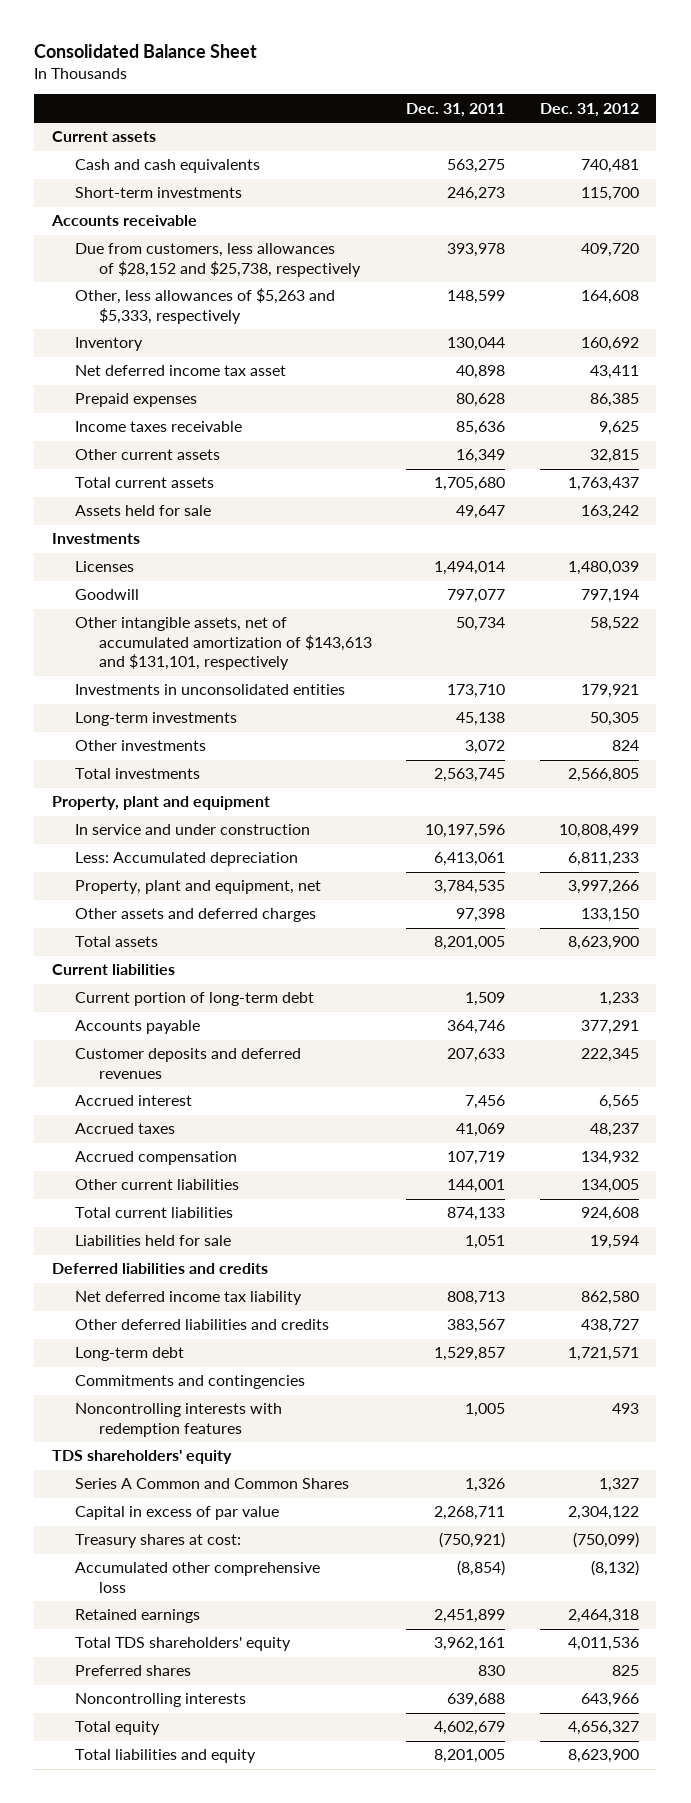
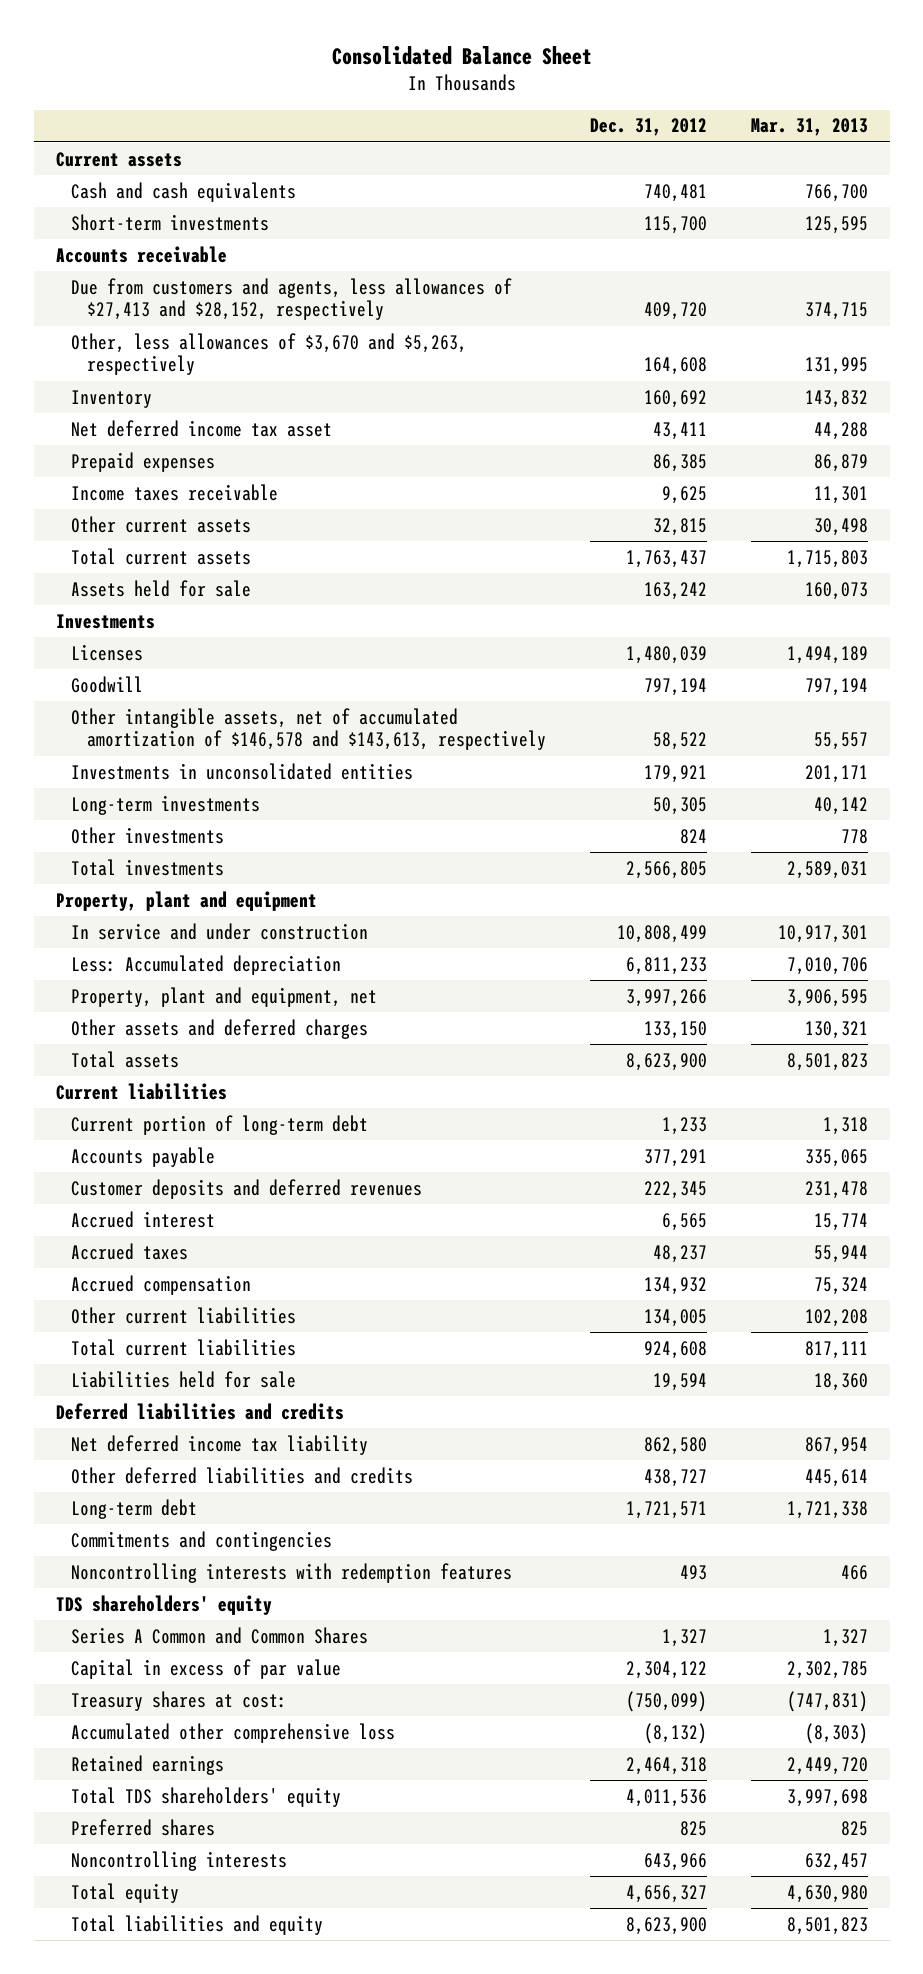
- | Dec. 31, 2011 | Dec. 31, 2012
+ | Dec. 31, 2012 | Mar. 31, 2013
- Due from customers, less allowances of $28,152 and $25,738, respectively | 393,978 | 409,720
- Other, less allowances of $5,263 and $5,333, respectively | 148,599 | 164,608
+ Due from customers and agents, less allowances of $27,413 and $28,152, respectively | 409,720 | 374,715
+ Other, less allowances of $3,670 and $5,263, respectively | 164,608 | 131,995
- Other intangible assets, net of accumulated amortization of $143,613 and $131,101, respectively | 50,734 | 58,522
+ Other intangible assets, net of accumulated amortization of $146,578 and $143,613, respectively | 58,522 | 55,557

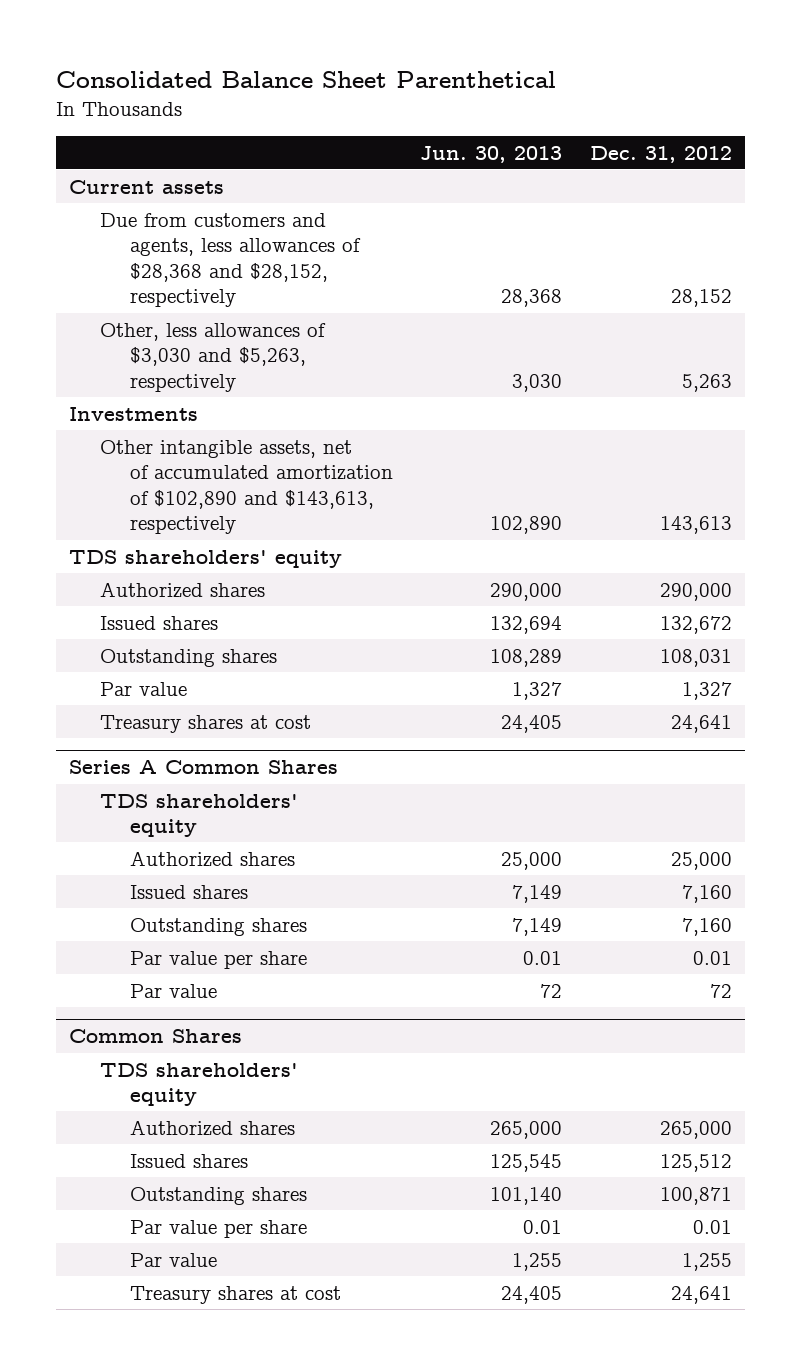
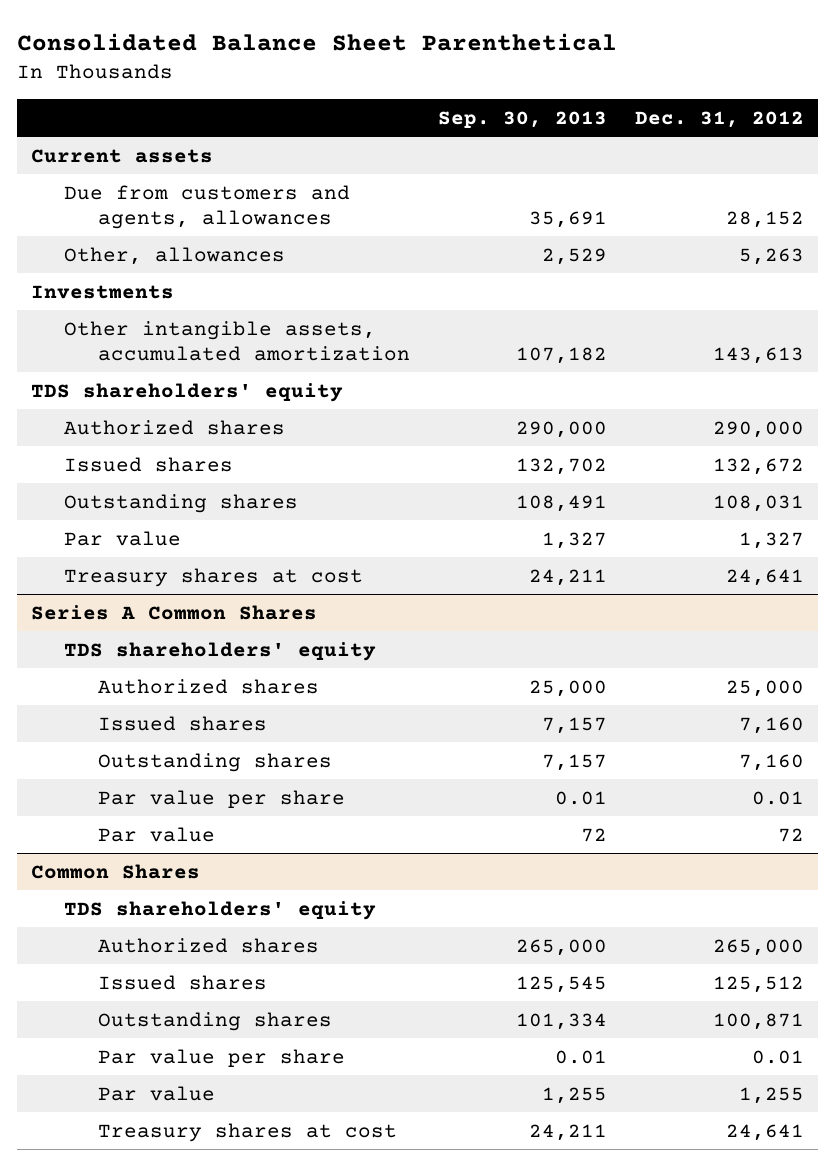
- | Jun. 30, 2013 | Dec. 31, 2012
+ | Sep. 30, 2013 | Dec. 31, 2012
- Due from customers and agents, less allowances of $28,368 and $28,152, respectively | 28,368 | 28,152
- Other, less allowances of $3,030 and $5,263, respectively | 3,030 | 5,263
+ Due from customers and agents, allowances | 35,691 | 28,152
+ Other, allowances | 2,529 | 5,263
- Other intangible assets, net of accumulated amortization of $102,890 and $143,613, respectively | 102,890 | 143,613
+ Other intangible assets, accumulated amortization | 107,182 | 143,613

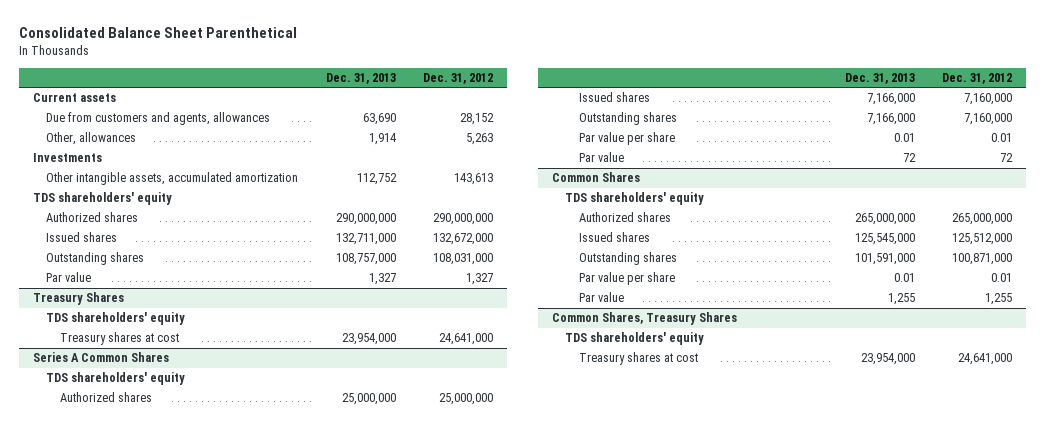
- | Sep. 30, 2013 | Dec. 31, 2012
+ | Dec. 31, 2013 | Dec. 31, 2012
- Authorized shares | 290,000 | 290,000
- Issued shares | 132,702 | 132,672
- Outstanding shares | 108,491 | 108,031
+ Authorized shares | 290,000,000 | 290,000,000
+ Issued shares | 132,711,000 | 132,672,000
+ Outstanding shares | 108,757,000 | 108,031,000
- Treasury shares at cost | 24,211 | 24,641
+ Treasury Shares
+ TDS shareholders' equity
+ Treasury shares at cost | 23,954,000 | 24,641,000
@ Series A Common Shares
- Authorized shares | 25,000 | 25,000
- Issued shares | 7,157 | 7,160
- Outstanding shares | 7,157 | 7,160
+ Authorized shares | 25,000,000 | 25,000,000
+ Issued shares | 7,166,000 | 7,160,000
+ Outstanding shares | 7,166,000 | 7,160,000
@ Common Shares
- Authorized shares | 265,000 | 265,000
- Issued shares | 125,545 | 125,512
- Outstanding shares | 101,334 | 100,871
+ Authorized shares | 265,000,000 | 265,000,000
+ Issued shares | 125,545,000 | 125,512,000
+ Outstanding shares | 101,591,000 | 100,871,000
- Treasury shares at cost | 24,211 | 24,641
+ Common Shares, Treasury Shares
+ TDS shareholders' equity
+ Treasury shares at cost | 23,954,000 | 24,641,000

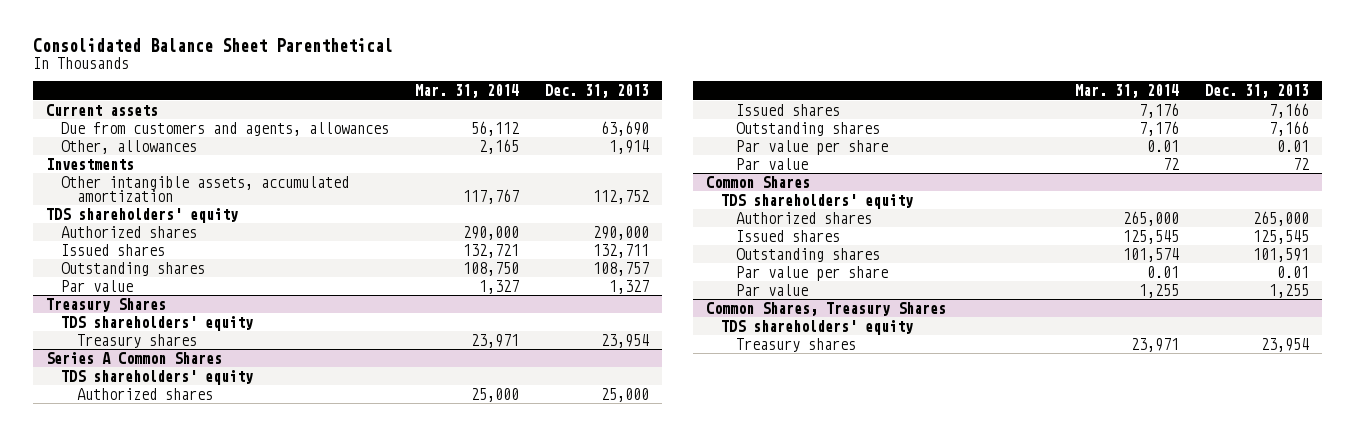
- | Dec. 31, 2013 | Dec. 31, 2012
+ | Mar. 31, 2014 | Dec. 31, 2013
- Authorized shares | 290,000,000 | 290,000,000
- Issued shares | 132,711,000 | 132,672,000
- Outstanding shares | 108,757,000 | 108,031,000
+ Authorized shares | 290,000 | 290,000
+ Issued shares | 132,721 | 132,711
+ Outstanding shares | 108,750 | 108,757
@ Treasury Shares
- Treasury shares at cost | 23,954,000 | 24,641,000
+ Treasury shares | 23,971 | 23,954
@ Series A Common Shares
- Authorized shares | 25,000,000 | 25,000,000
- Issued shares | 7,166,000 | 7,160,000
- Outstanding shares | 7,166,000 | 7,160,000
+ Authorized shares | 25,000 | 25,000
+ Issued shares | 7,176 | 7,166
+ Outstanding shares | 7,176 | 7,166
@ Common Shares
- Authorized shares | 265,000,000 | 265,000,000
- Issued shares | 125,545,000 | 125,512,000
- Outstanding shares | 101,591,000 | 100,871,000
+ Authorized shares | 265,000 | 265,000
+ Issued shares | 125,545 | 125,545
+ Outstanding shares | 101,574 | 101,591
@ Common Shares, Treasury Shares
- Treasury shares at cost | 23,954,000 | 24,641,000
+ Treasury shares | 23,971 | 23,954

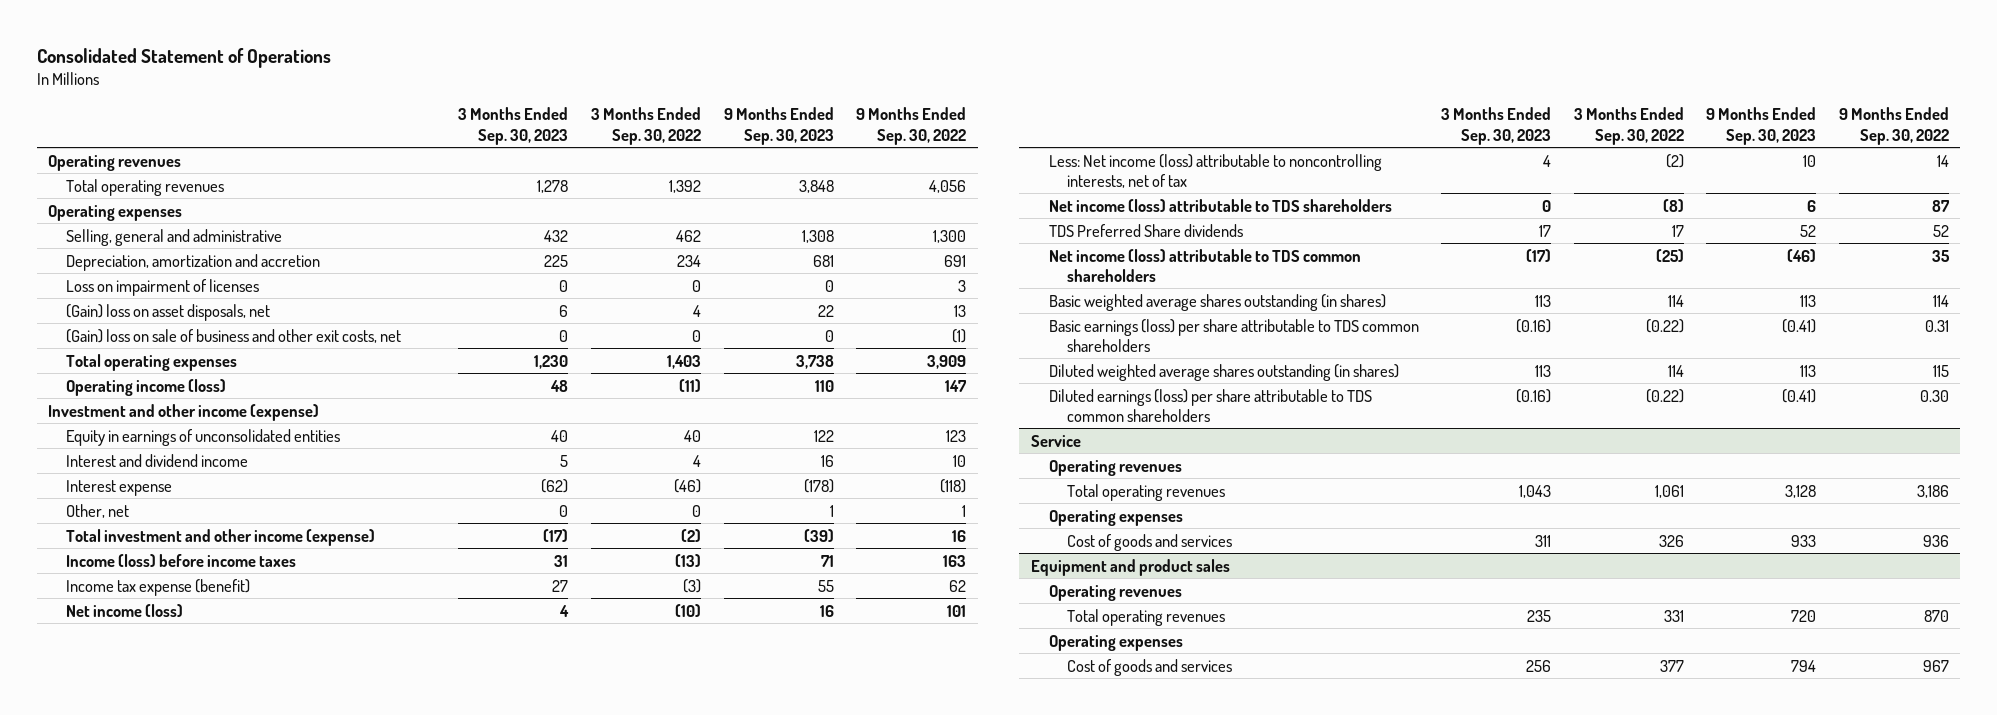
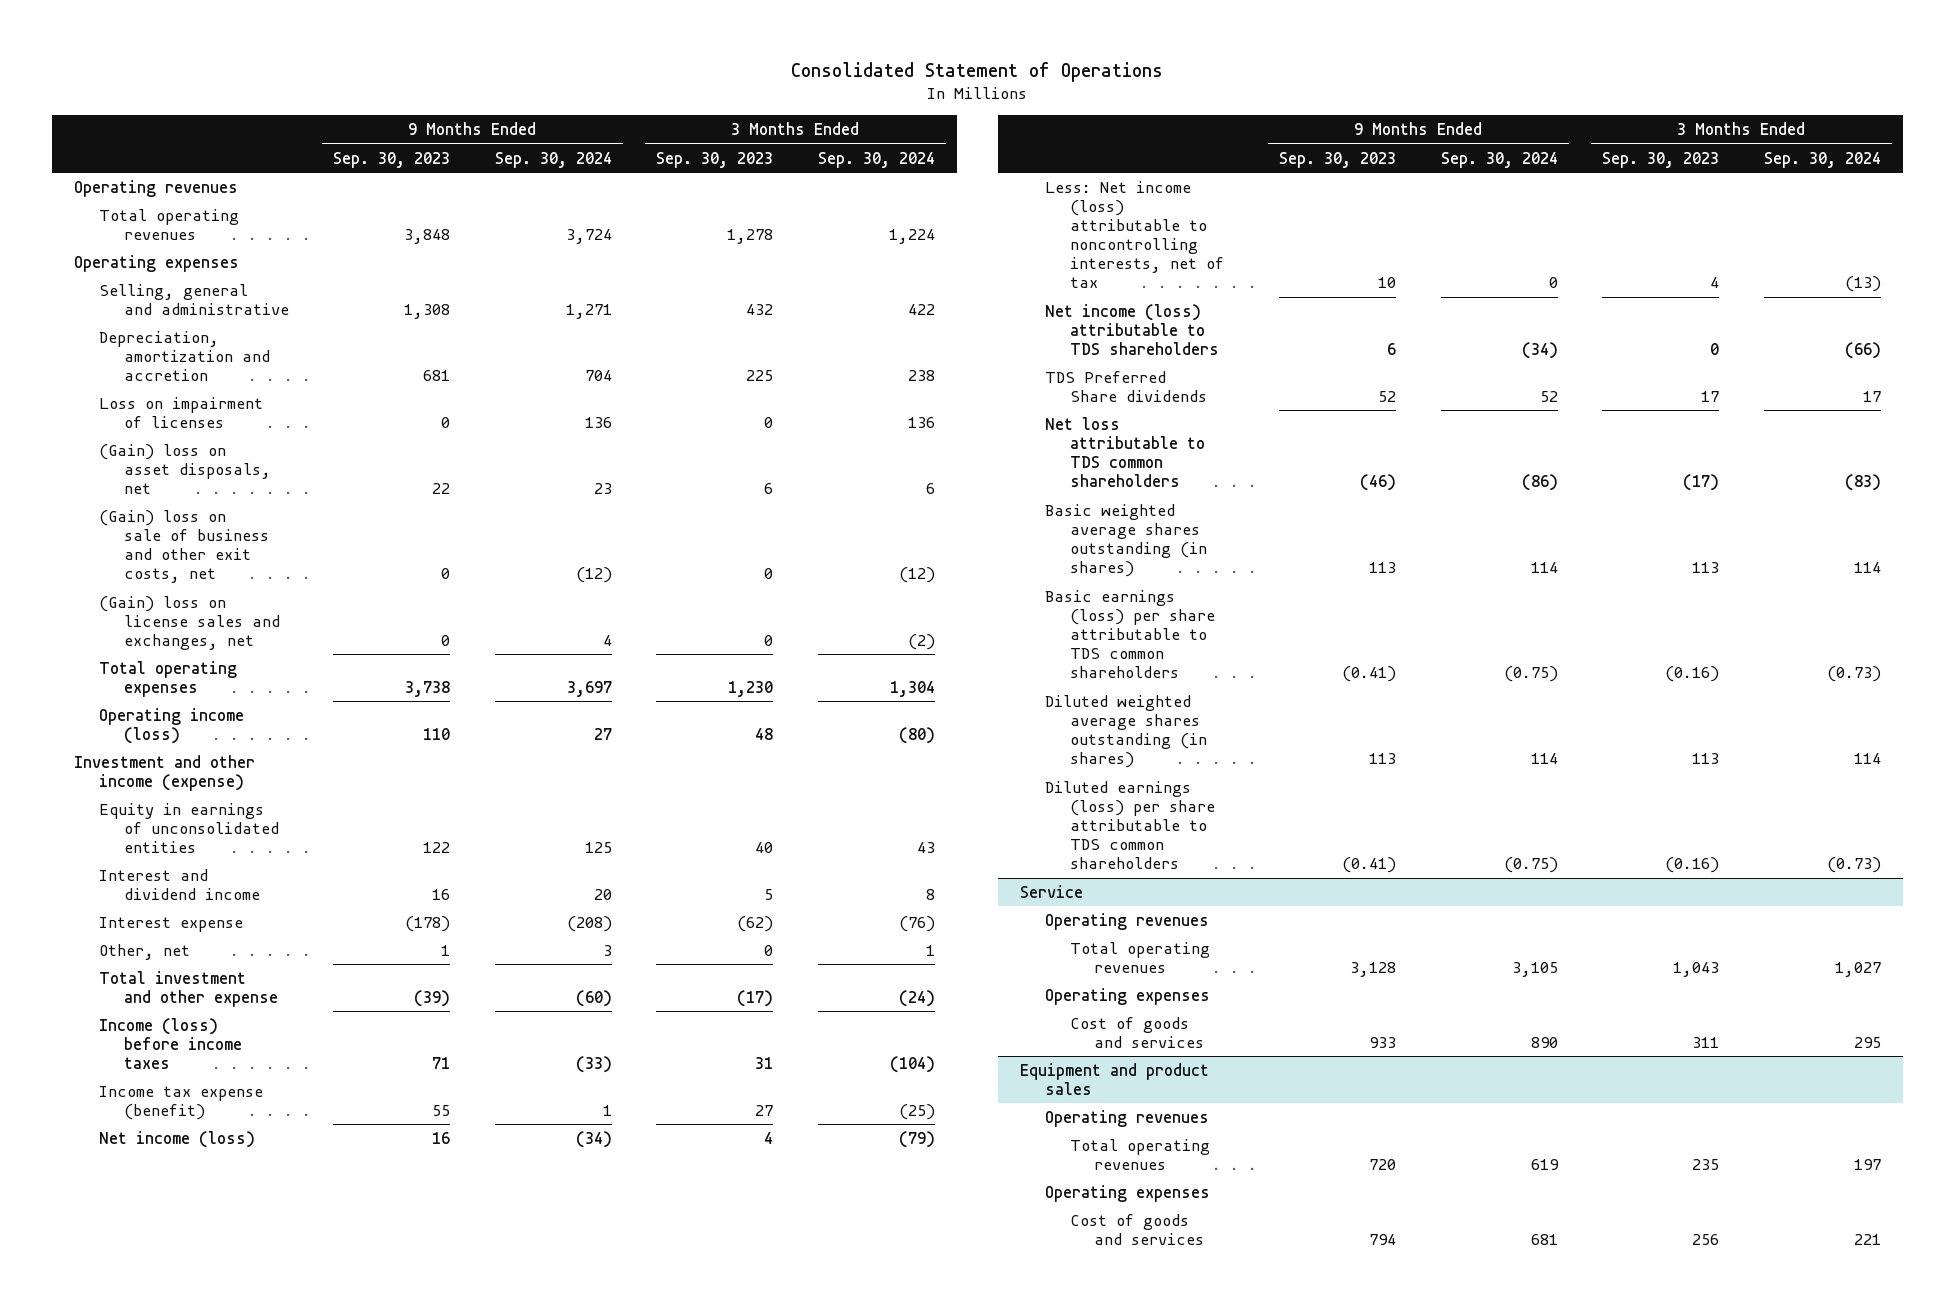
- | 3 Months Ended Sep. 30, 2023 | 3 Months Ended Sep. 30, 2022 | 9 Months Ended Sep. 30, 2023 | 9 Months Ended Sep. 30, 2022
+ | 9 Months Ended Sep. 30, 2023 | 9 Months Ended Sep. 30, 2024 | 3 Months Ended Sep. 30, 2023 | 3 Months Ended Sep. 30, 2024
+ (Gain) loss on license sales and exchanges, net | 0 | 4 | 0 | (2)
- Total investment and other income (expense) | (17) | (2) | (39) | 16
+ Total investment and other expense | (39) | (60) | (17) | (24)
- Net income (loss) attributable to TDS common shareholders | (17) | (25) | (46) | 35
+ Net loss attributable to TDS common shareholders | (46) | (86) | (17) | (83)

